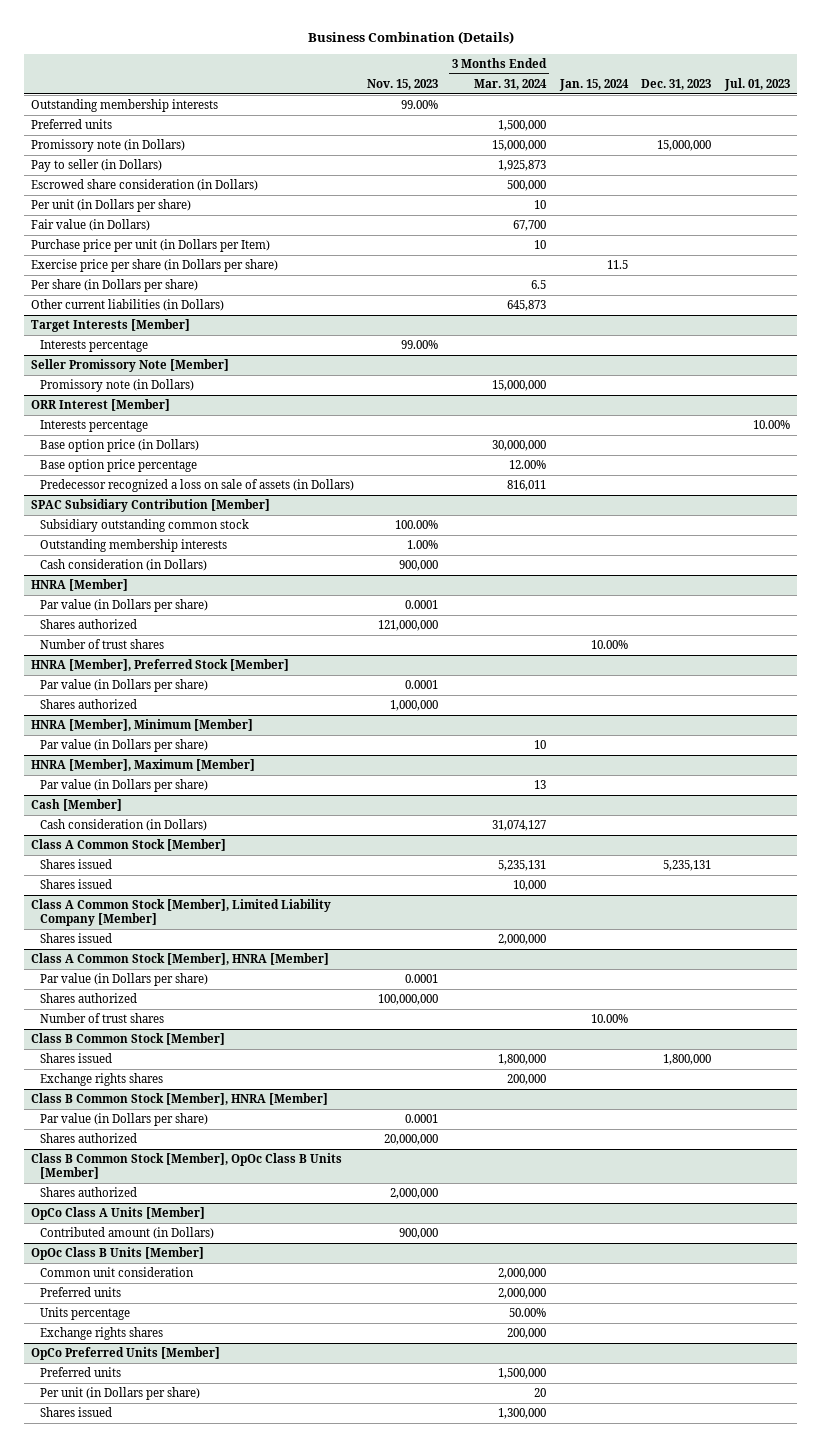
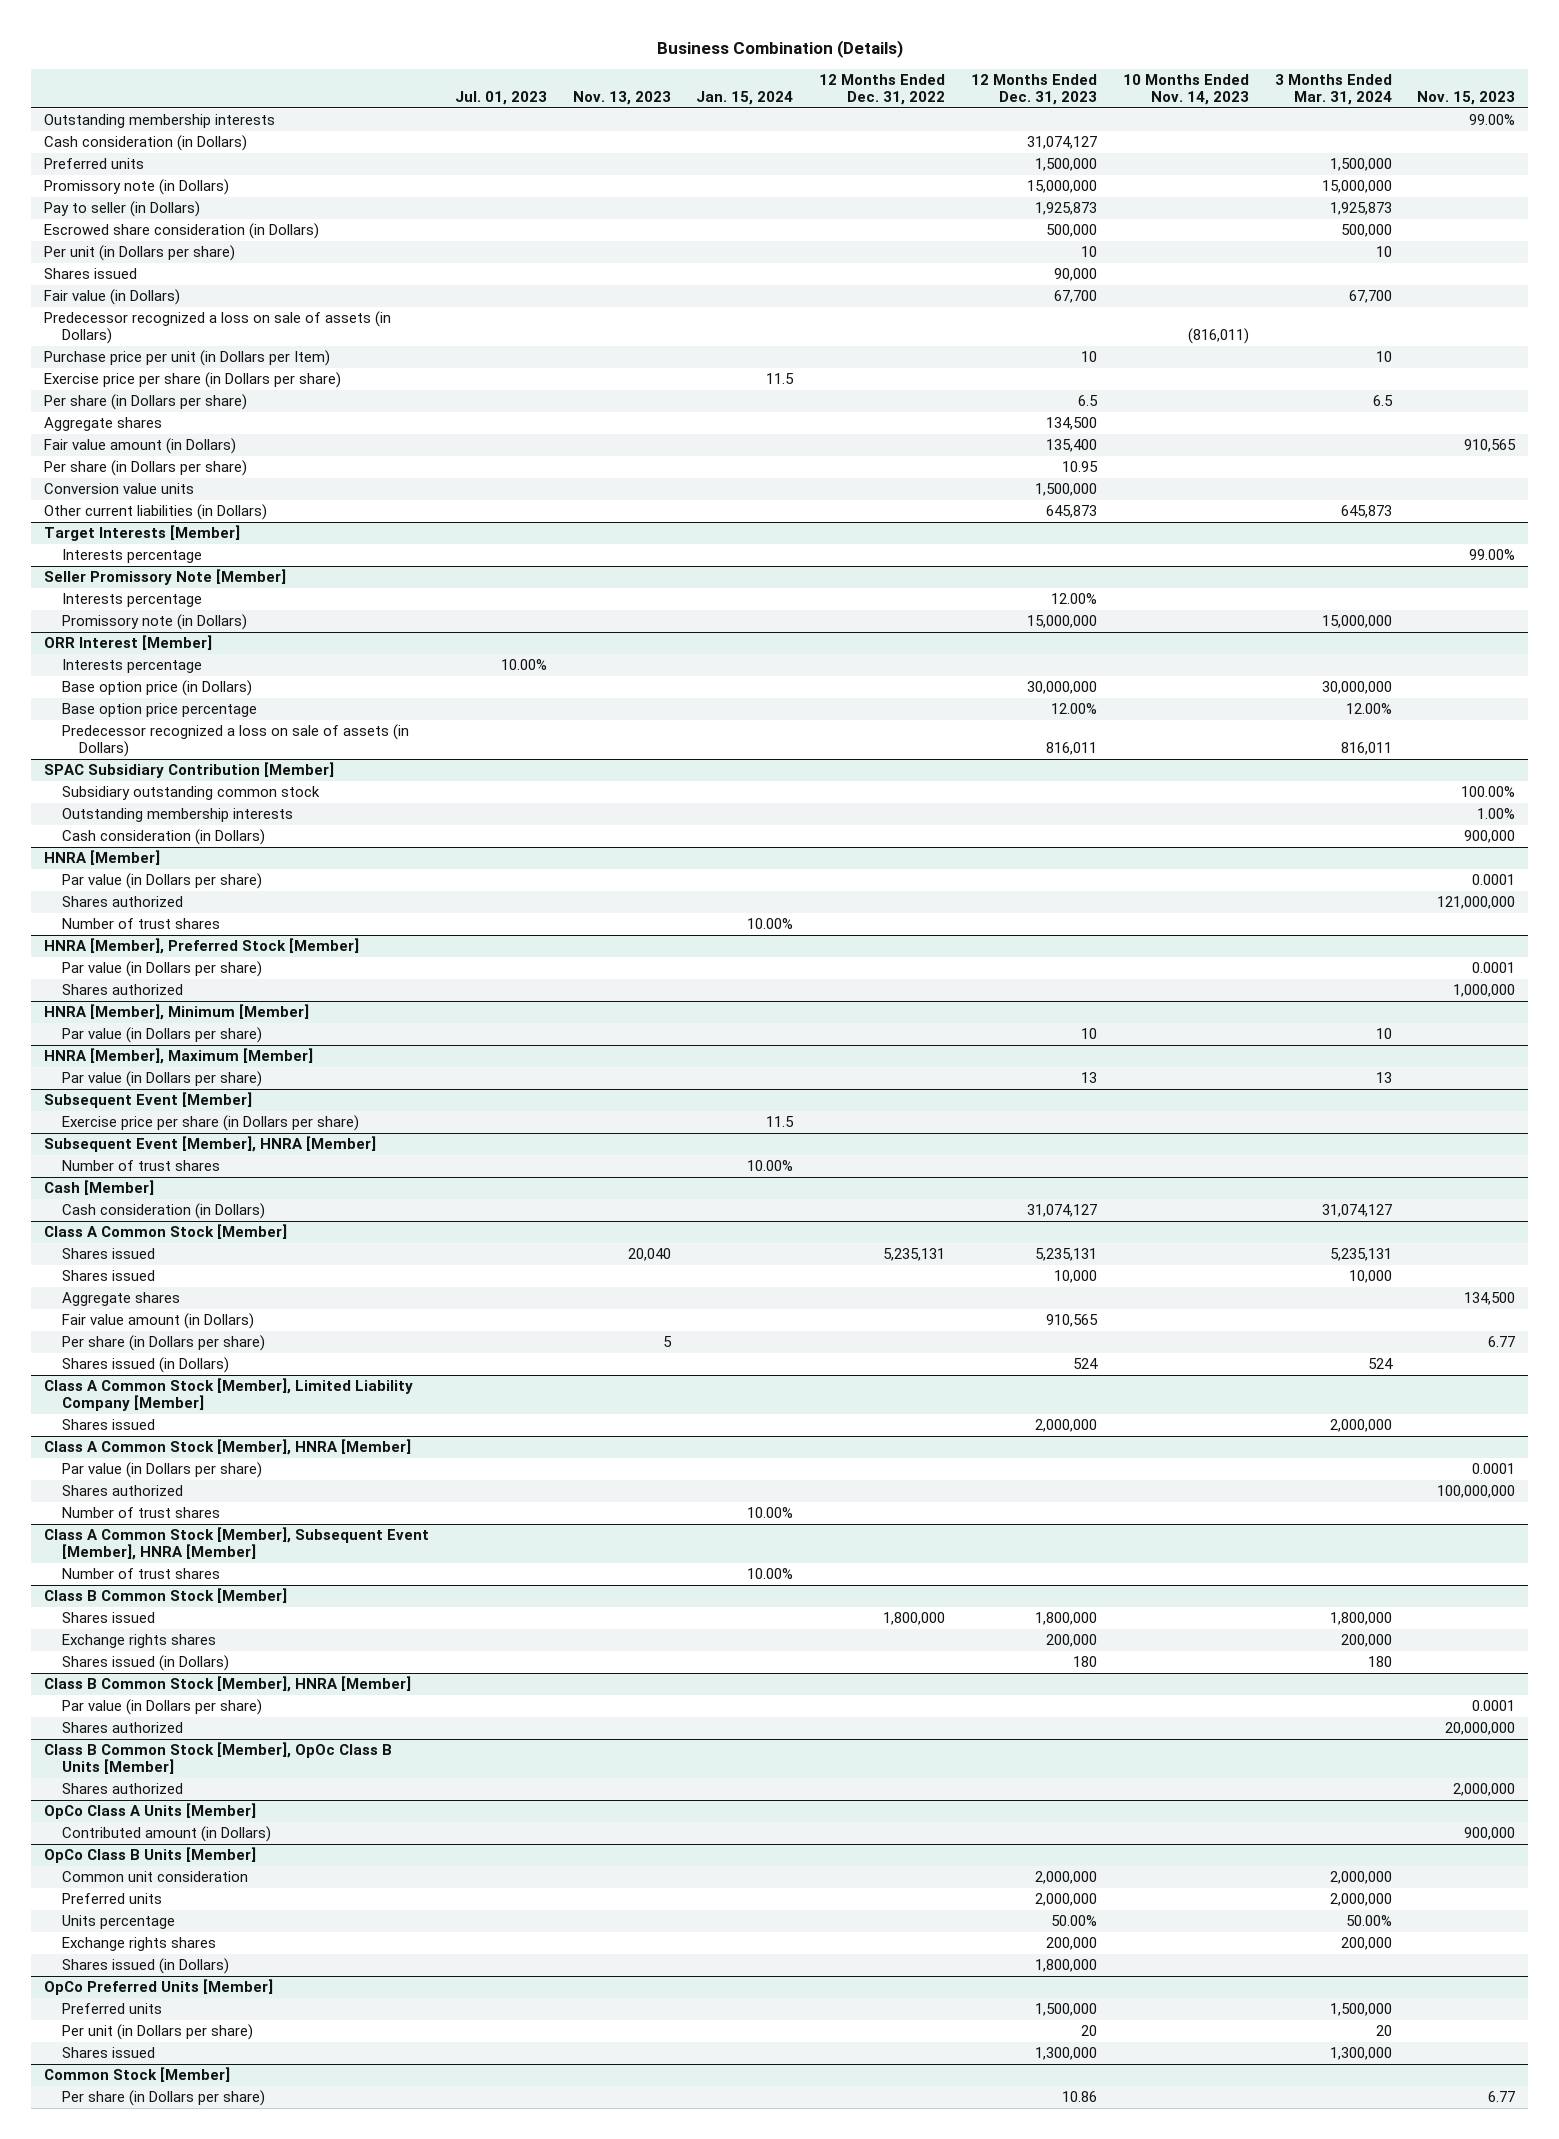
- | Nov. 15, 2023 | 3 Months Ended Mar. 31, 2024 | Jan. 15, 2024 | Dec. 31, 2023 | Jul. 01, 2023
+ | Jul. 01, 2023 | Nov. 13, 2023 | Jan. 15, 2024 | 12 Months Ended Dec. 31, 2022 | 12 Months Ended Dec. 31, 2023 | 10 Months Ended Nov. 14, 2023 | 3 Months Ended Mar. 31, 2024 | Nov. 15, 2023
+ Cash consideration (in Dollars) | | | | | 31,074,127 | | |
+ Shares issued | | | | | 90,000 | | |
+ Predecessor recognized a loss on sale of assets (in Dollars) | | | | | | (816,011) | |
+ Aggregate shares | | | | | 134,500 | | |
+ Fair value amount (in Dollars) | | | | | 135,400 | | | 910,565
+ Per share (in Dollars per share) | | | | | 10.95 | | |
+ Conversion value units | | | | | 1,500,000 | | |
@ Seller Promissory Note [Member]
+ Interests percentage | | | | | 12.00% | | |
+ Subsequent Event [Member]
+ Exercise price per share (in Dollars per share) | | | 11.5 | | | | |
+ Subsequent Event [Member], HNRA [Member]
+ Number of trust shares | | | 10.00% | | | | |
@ Class A Common Stock [Member]
+ Aggregate shares | | | | | | | | 134,500
+ Fair value amount (in Dollars) | | | | | 910,565 | | |
+ Per share (in Dollars per share) | | 5 | | | | | | 6.77
+ Shares issued (in Dollars) | | | | | 524 | | 524 |
+ Class A Common Stock [Member], Subsequent Event [Member], HNRA [Member]
+ Number of trust shares | | | 10.00% | | | | |
@ Class B Common Stock [Member]
+ Shares issued (in Dollars) | | | | | 180 | | 180 |
- OpOc Class B Units [Member]
+ OpCo Class B Units [Member]
+ Shares issued (in Dollars) | | | | | 1,800,000 | | |
+ Common Stock [Member]
+ Per share (in Dollars per share) | | | | | 10.86 | | | 6.77

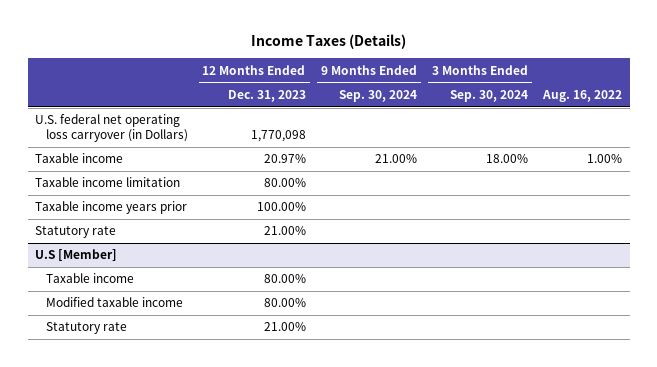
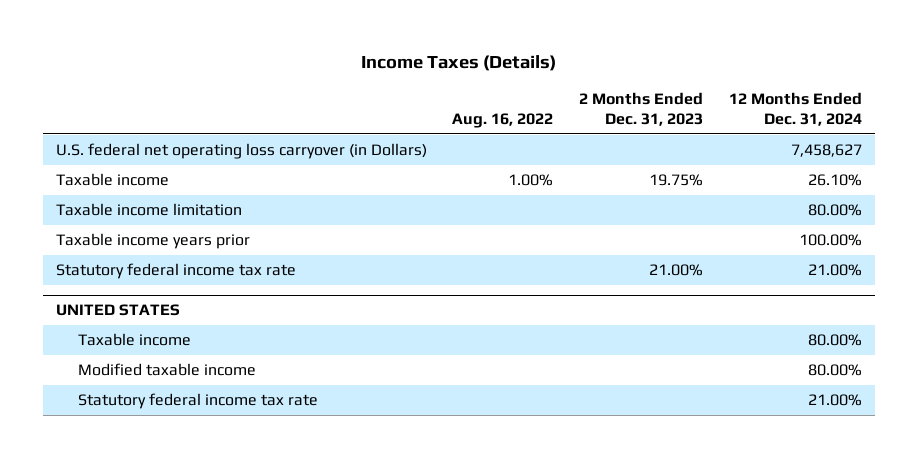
- | 12 Months Ended Dec. 31, 2023 | 9 Months Ended Sep. 30, 2024 | 3 Months Ended Sep. 30, 2024 | Aug. 16, 2022
+ | Aug. 16, 2022 | 2 Months Ended Dec. 31, 2023 | 12 Months Ended Dec. 31, 2024
- Statutory rate | 21.00% | | |
- U.S [Member]
+ Statutory federal income tax rate | | 21.00% | 21.00%
+ UNITED STATES
- Statutory rate | 21.00% | | |
+ Statutory federal income tax rate | | | 21.00%

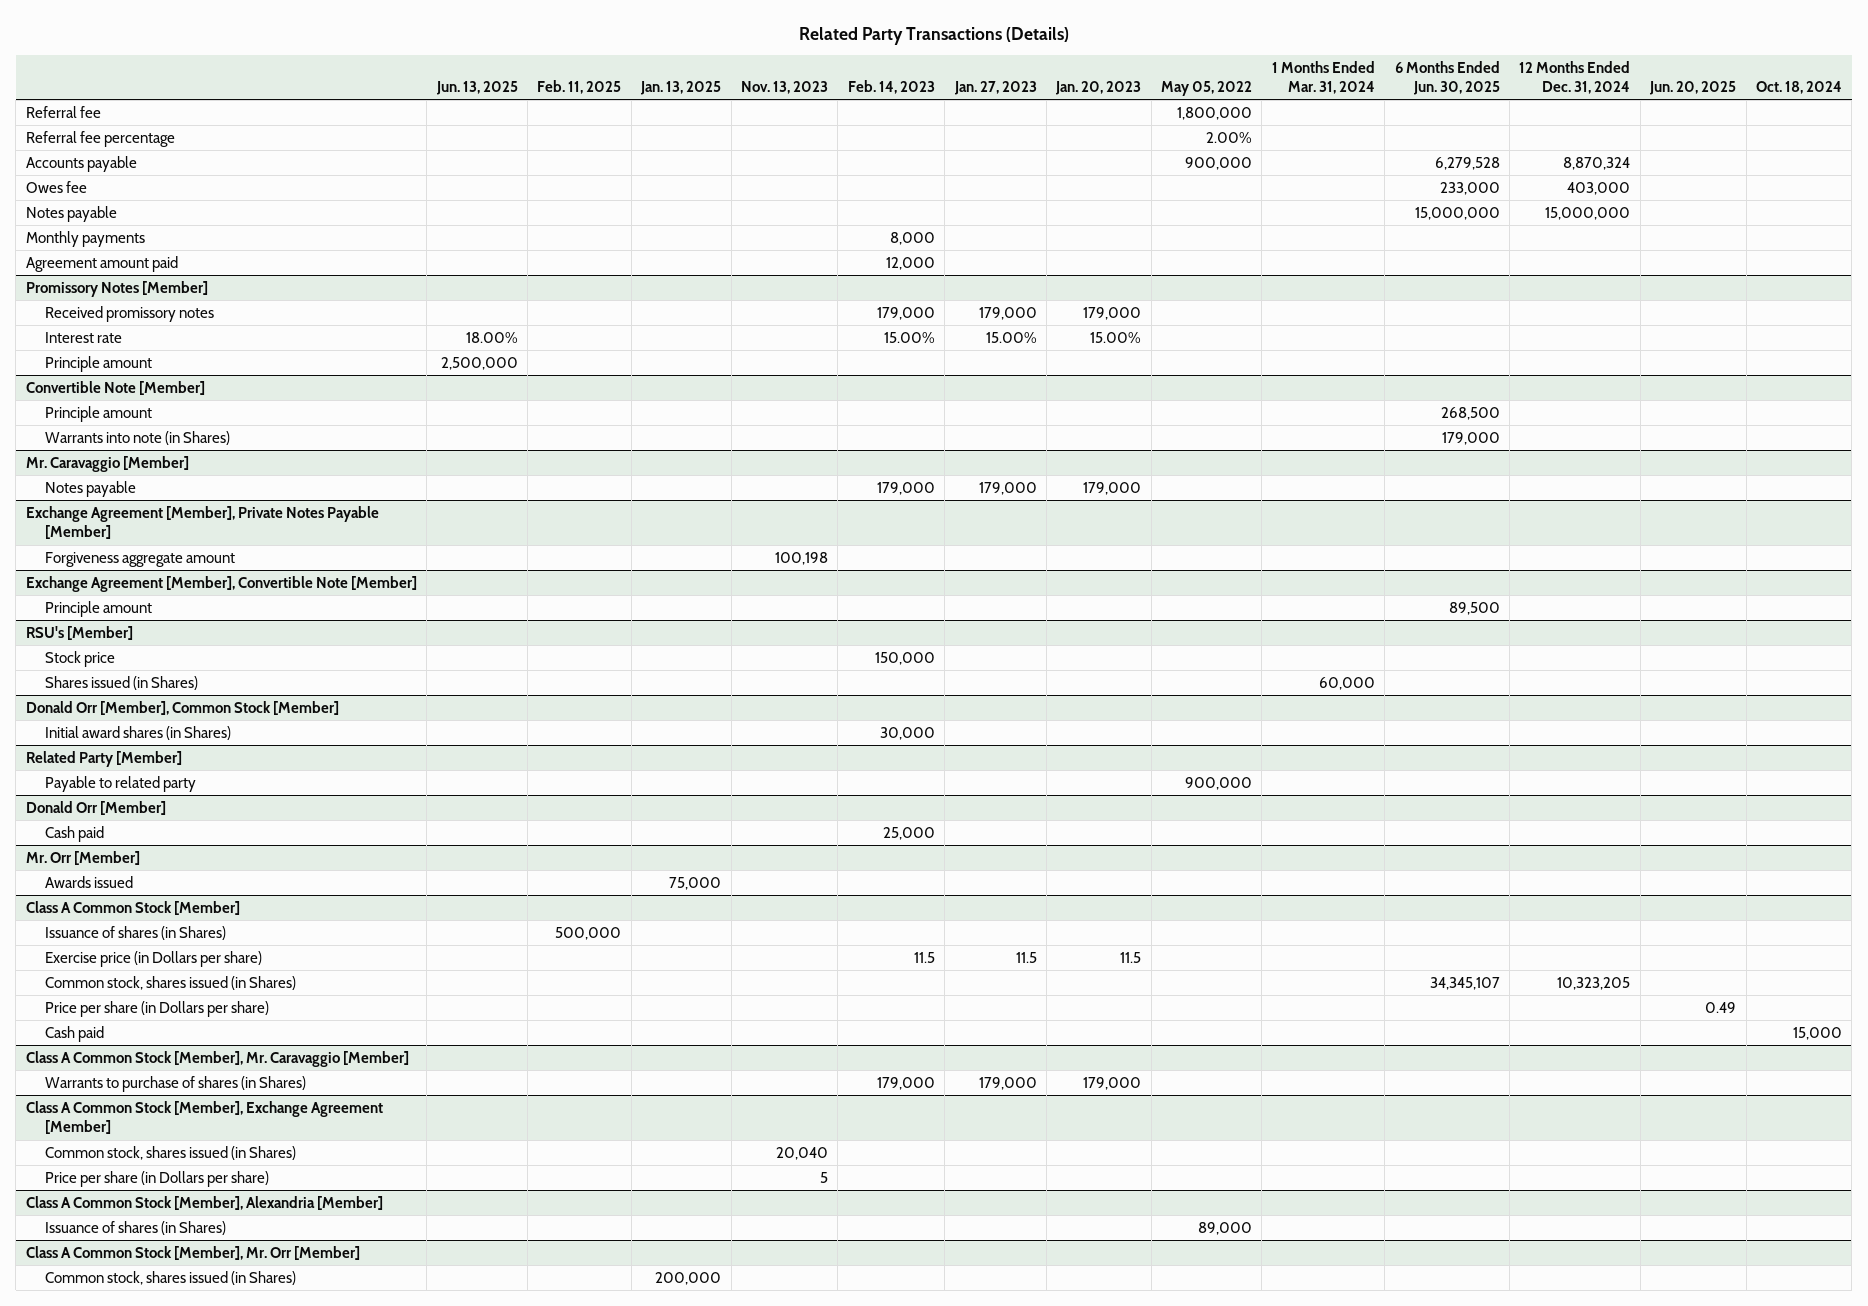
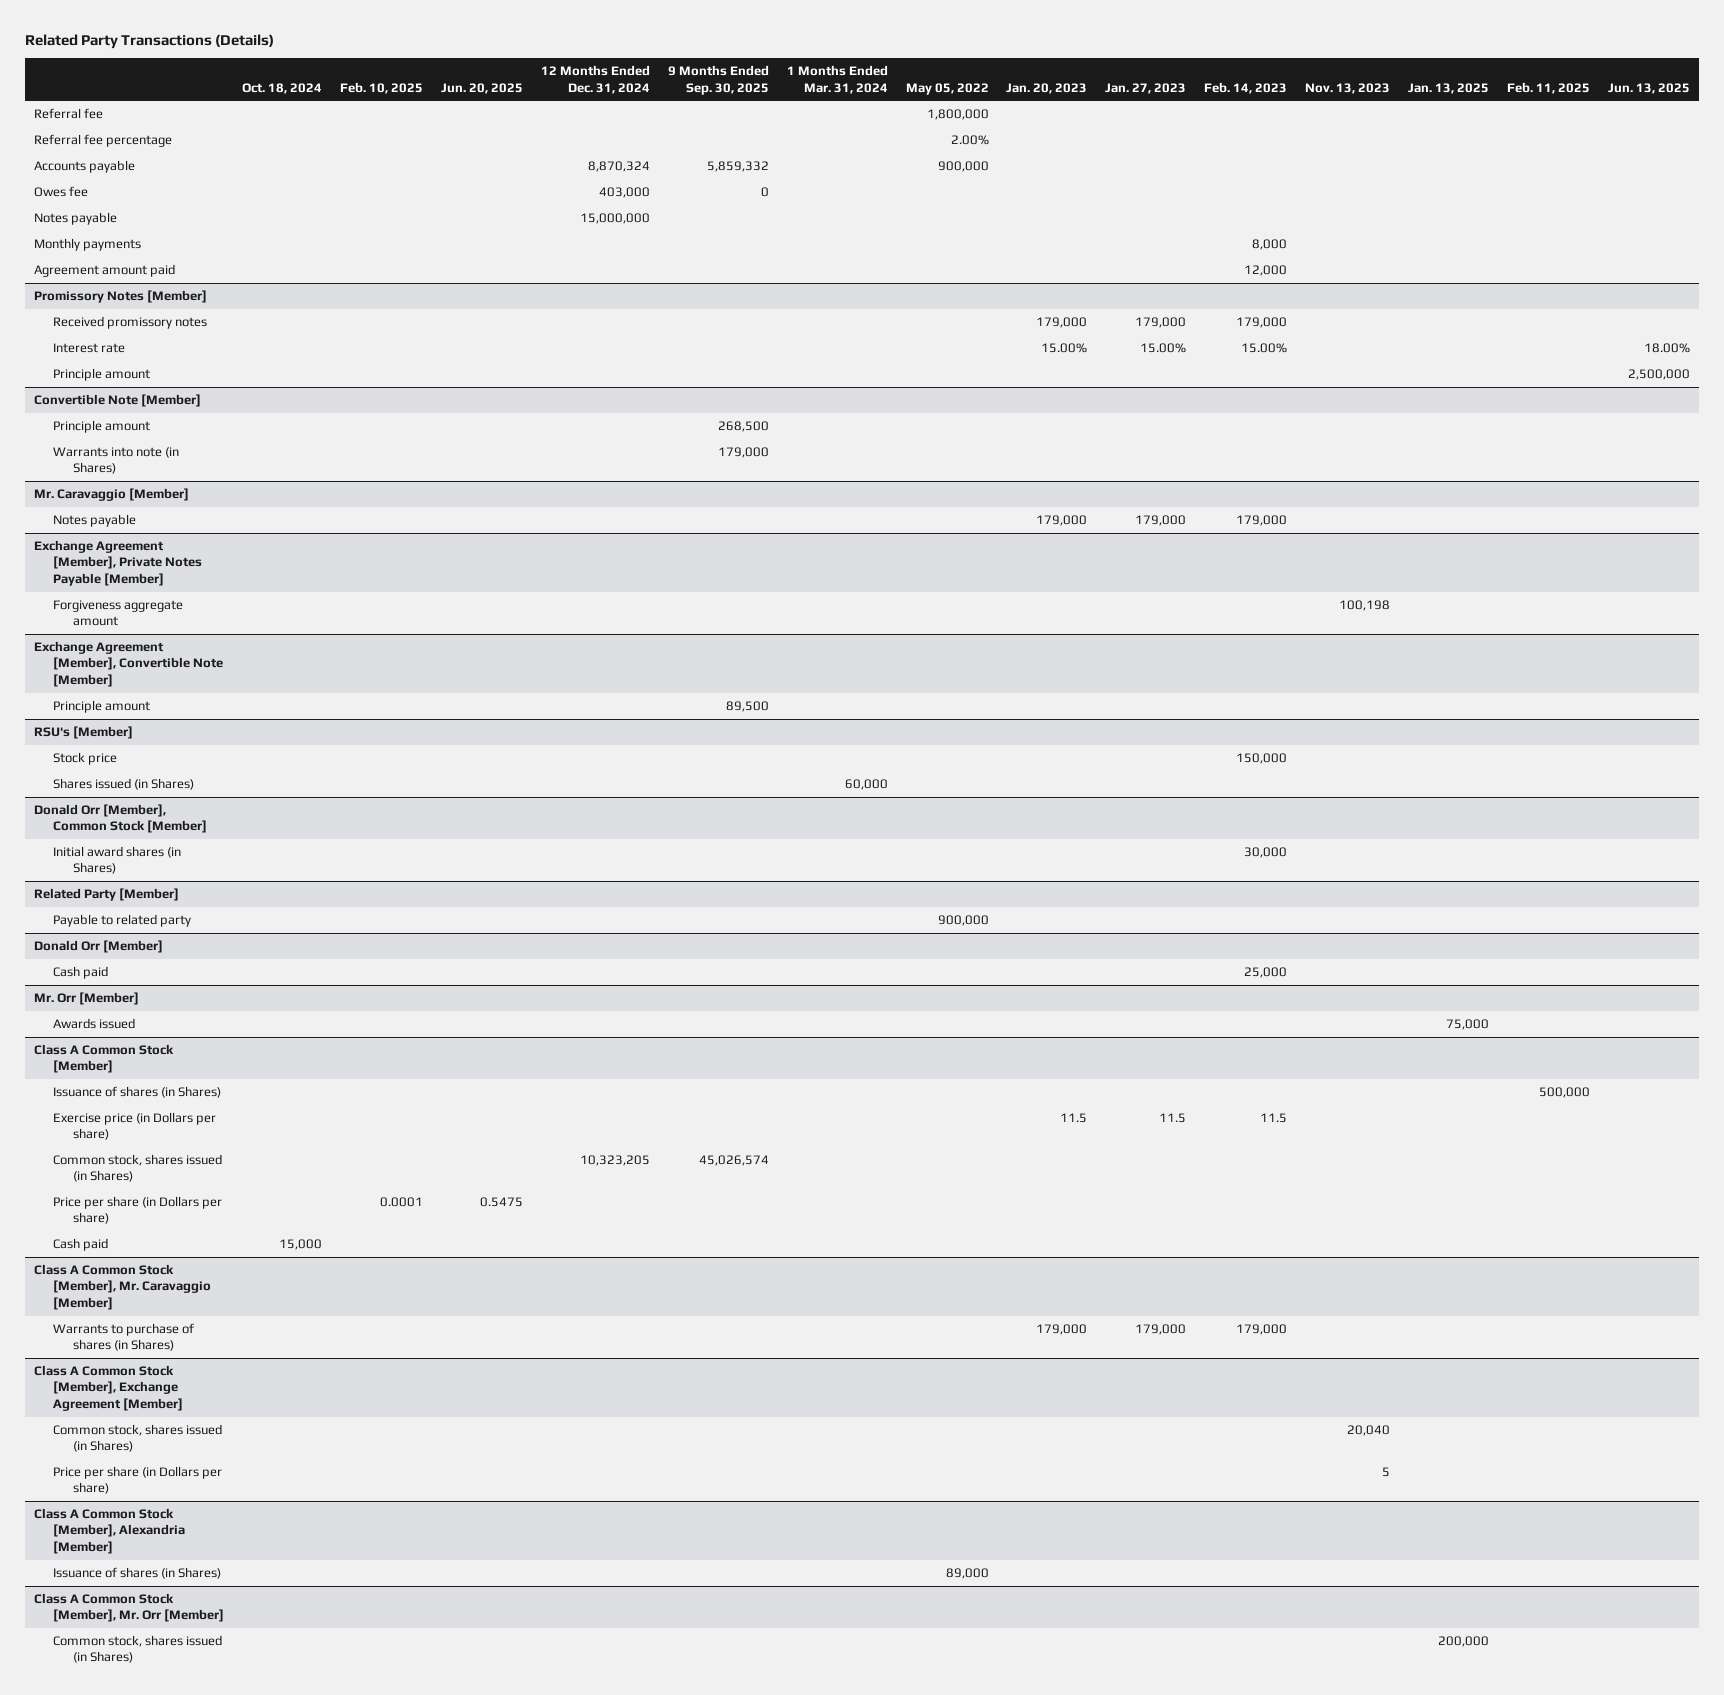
- | Jun. 13, 2025 | Feb. 11, 2025 | Jan. 13, 2025 | Nov. 13, 2023 | Feb. 14, 2023 | Jan. 27, 2023 | Jan. 20, 2023 | May 05, 2022 | 1 Months Ended Mar. 31, 2024 | 6 Months Ended Jun. 30, 2025 | 12 Months Ended Dec. 31, 2024 | Jun. 20, 2025 | Oct. 18, 2024
+ | Oct. 18, 2024 | Feb. 10, 2025 | Jun. 20, 2025 | 12 Months Ended Dec. 31, 2024 | 9 Months Ended Sep. 30, 2025 | 1 Months Ended Mar. 31, 2024 | May 05, 2022 | Jan. 20, 2023 | Jan. 27, 2023 | Feb. 14, 2023 | Nov. 13, 2023 | Jan. 13, 2025 | Feb. 11, 2025 | Jun. 13, 2025
@ Class A Common Stock [Member]
- Price per share (in Dollars per share) | | | | | | | | | | | | 0.49 |
+ Price per share (in Dollars per share) | | 0.0001 | 0.5475 | | | | | | | | | | |

